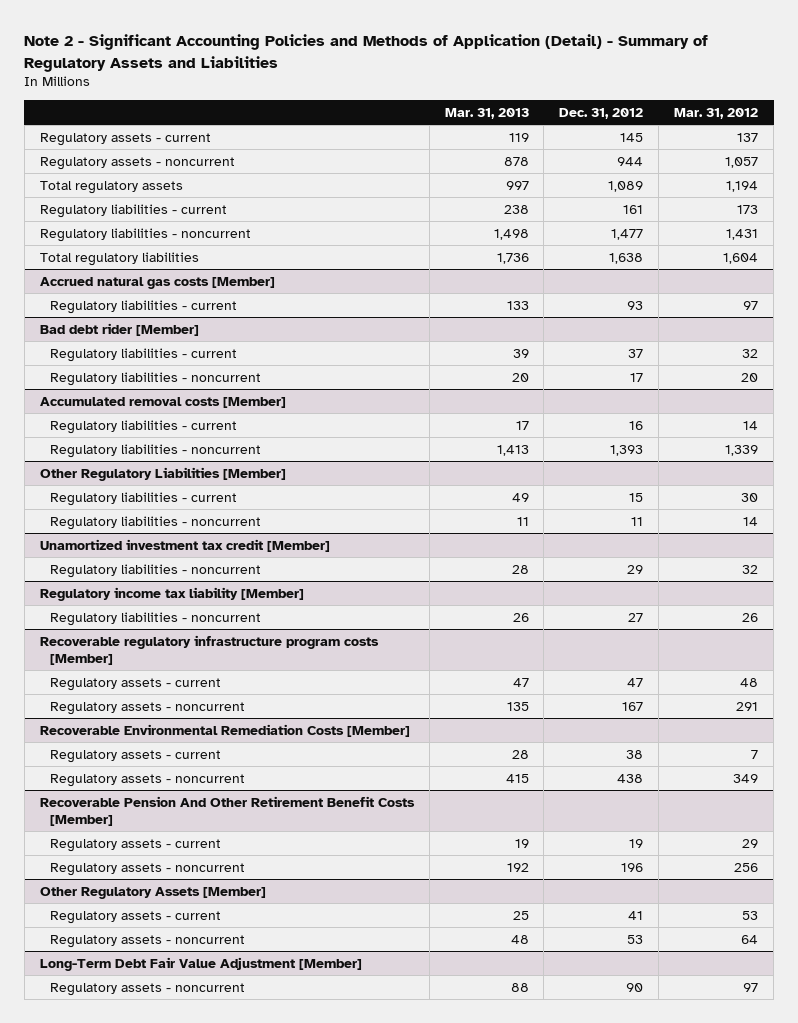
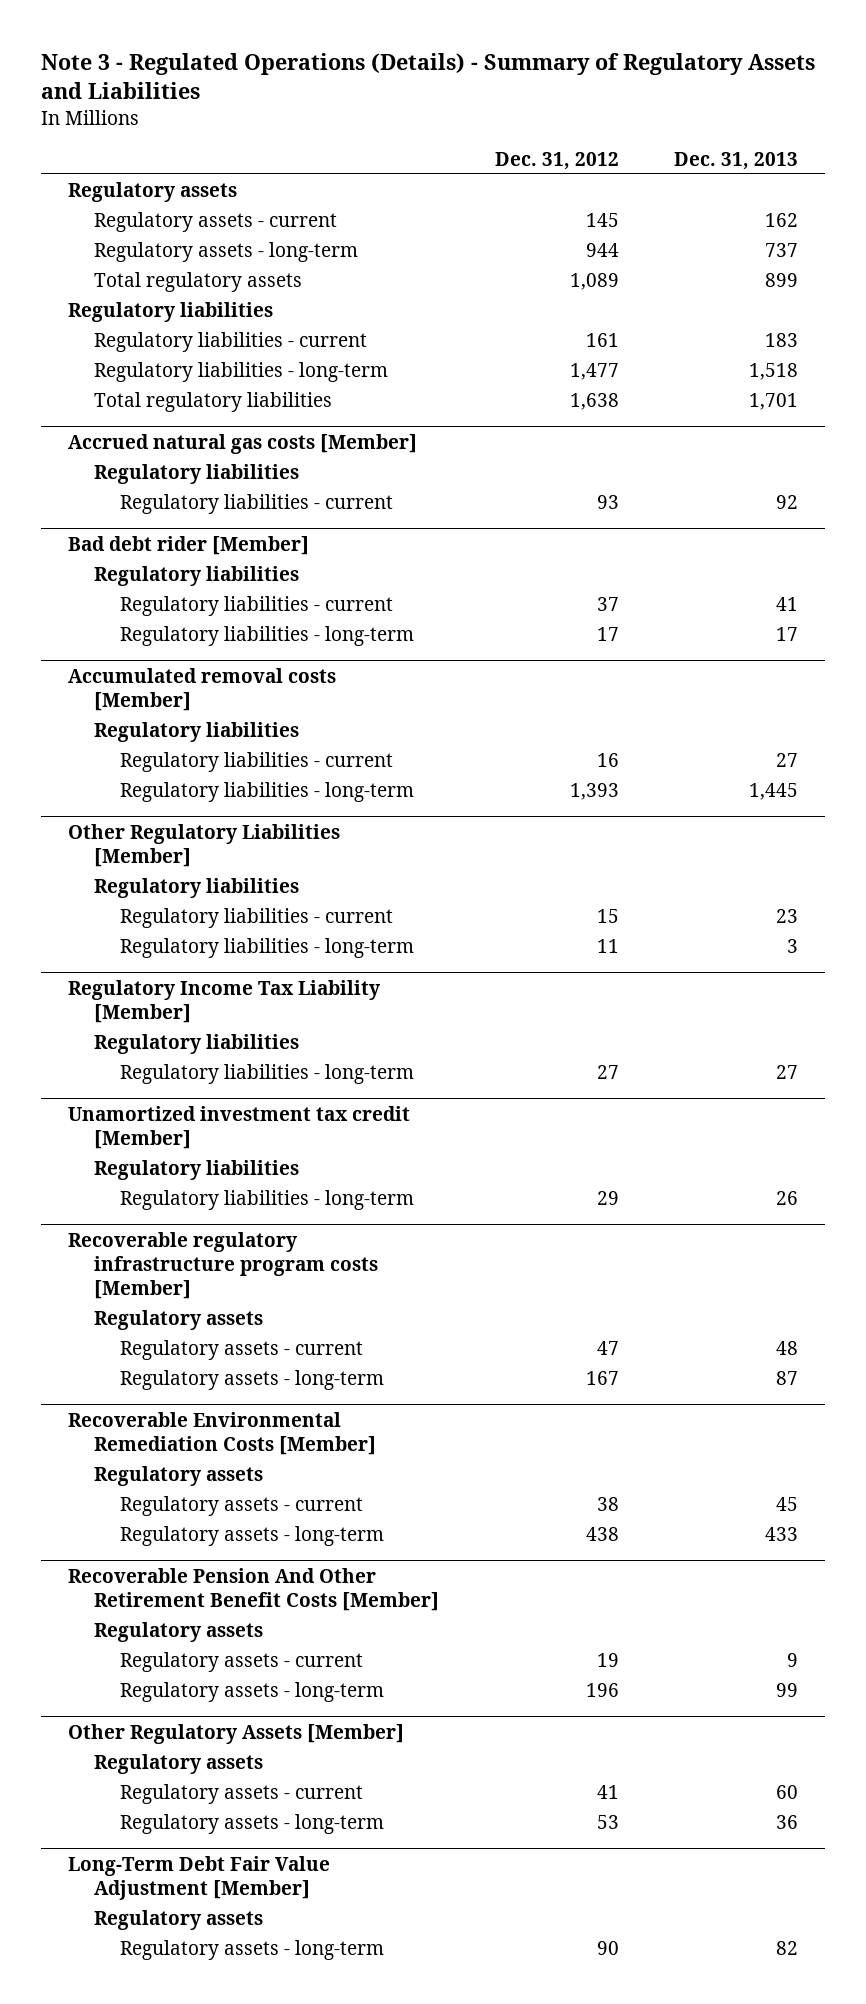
- Note 2 - Significant Accounting Policies and Methods of Application (Detail) - Summary of Regulatory Assets and Liabilities
+ Note 3 - Regulated Operations (Details) - Summary of Regulatory Assets and Liabilities
- | Mar. 31, 2013 | Dec. 31, 2012 | Mar. 31, 2012
+ | Dec. 31, 2012 | Dec. 31, 2013
+ Regulatory assets
- Regulatory assets - noncurrent | 878 | 944 | 1,057
+ Regulatory assets - long-term | 944 | 737
+ Regulatory liabilities
- Regulatory liabilities - noncurrent | 1,498 | 1,477 | 1,431
+ Regulatory liabilities - long-term | 1,477 | 1,518
@ Accrued natural gas costs [Member]
+ Regulatory liabilities
@ Bad debt rider [Member]
+ Regulatory liabilities
- Regulatory liabilities - noncurrent | 20 | 17 | 20
+ Regulatory liabilities - long-term | 17 | 17
@ Accumulated removal costs [Member]
+ Regulatory liabilities
- Regulatory liabilities - noncurrent | 1,413 | 1,393 | 1,339
+ Regulatory liabilities - long-term | 1,393 | 1,445
@ Other Regulatory Liabilities [Member]
+ Regulatory liabilities
- Regulatory liabilities - noncurrent | 11 | 11 | 14
+ Regulatory liabilities - long-term | 11 | 3
+ Regulatory Income Tax Liability [Member]
+ Regulatory liabilities
+ Regulatory liabilities - long-term | 27 | 27
@ Unamortized investment tax credit [Member]
- Regulatory liabilities - noncurrent | 28 | 29 | 32
- Regulatory income tax liability [Member]
- Regulatory liabilities - noncurrent | 26 | 27 | 26
@ Unamortized investment tax credit [Member]
+ Regulatory liabilities
+ Regulatory liabilities - long-term | 29 | 26
@ Recoverable regulatory infrastructure program costs [Member]
+ Regulatory assets
- Regulatory assets - noncurrent | 135 | 167 | 291
+ Regulatory assets - long-term | 167 | 87
@ Recoverable Environmental Remediation Costs [Member]
+ Regulatory assets
- Regulatory assets - noncurrent | 415 | 438 | 349
+ Regulatory assets - long-term | 438 | 433
@ Recoverable Pension And Other Retirement Benefit Costs [Member]
+ Regulatory assets
- Regulatory assets - noncurrent | 192 | 196 | 256
+ Regulatory assets - long-term | 196 | 99
@ Other Regulatory Assets [Member]
+ Regulatory assets
- Regulatory assets - noncurrent | 48 | 53 | 64
+ Regulatory assets - long-term | 53 | 36
@ Long-Term Debt Fair Value Adjustment [Member]
- Regulatory assets - noncurrent | 88 | 90 | 97
+ Regulatory assets
+ Regulatory assets - long-term | 90 | 82

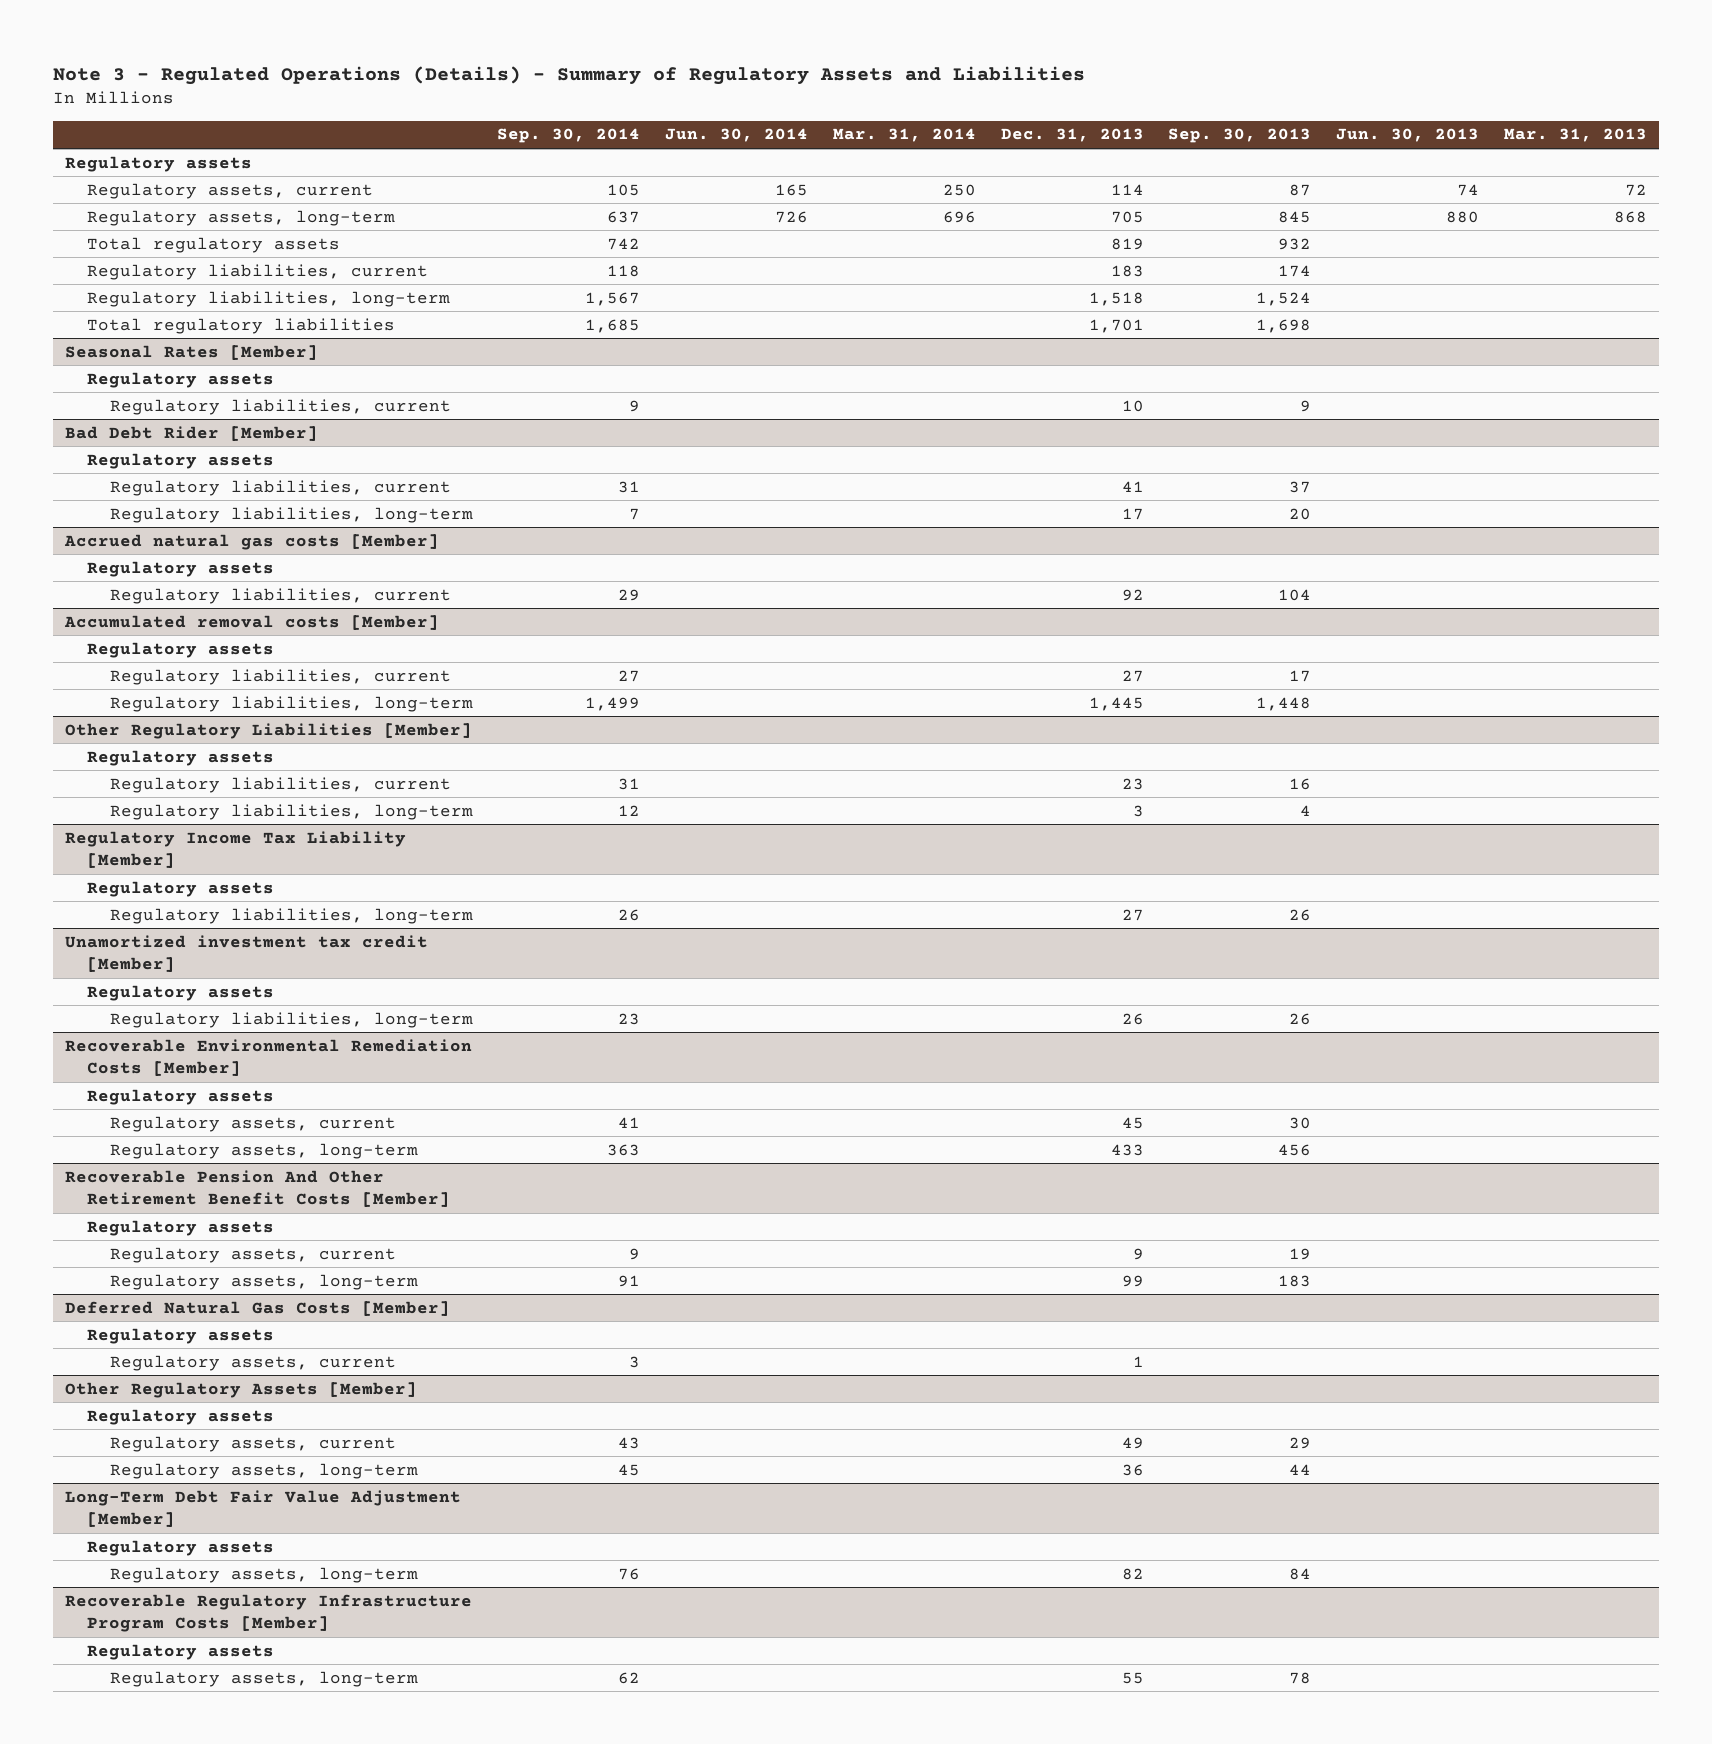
- | Dec. 31, 2012 | Dec. 31, 2013
+ | Sep. 30, 2014 | Jun. 30, 2014 | Mar. 31, 2014 | Dec. 31, 2013 | Sep. 30, 2013 | Jun. 30, 2013 | Mar. 31, 2013
- Regulatory assets - current | 145 | 162
- Regulatory assets - long-term | 944 | 737
- Total regulatory assets | 1,089 | 899
- Regulatory liabilities
- Regulatory liabilities - current | 161 | 183
- Regulatory liabilities - long-term | 1,477 | 1,518
+ Regulatory assets, current | 105 | 165 | 250 | 114 | 87 | 74 | 72
+ Regulatory assets, long-term | 637 | 726 | 696 | 705 | 845 | 880 | 868
+ Total regulatory assets | 742 | | | 819 | 932 | |
+ Regulatory liabilities, current | 118 | | | 183 | 174 | |
+ Regulatory liabilities, long-term | 1,567 | | | 1,518 | 1,524 | |
+ Seasonal Rates [Member]
+ Regulatory assets
+ Regulatory liabilities, current | 9 | | | 10 | 9 | |
+ Bad Debt Rider [Member]
+ Regulatory assets
+ Regulatory liabilities, current | 31 | | | 41 | 37 | |
+ Regulatory liabilities, long-term | 7 | | | 17 | 20 | |
@ Accrued natural gas costs [Member]
- Regulatory liabilities
- Regulatory liabilities - current | 93 | 92
- Bad debt rider [Member]
- Regulatory liabilities
- Regulatory liabilities - current | 37 | 41
- Regulatory liabilities - long-term | 17 | 17
@ Accrued natural gas costs [Member]
+ Regulatory assets
+ Regulatory liabilities, current | 29 | | | 92 | 104 | |
@ Accumulated removal costs [Member]
- Regulatory liabilities
- Regulatory liabilities - current | 16 | 27
- Regulatory liabilities - long-term | 1,393 | 1,445
+ Regulatory assets
+ Regulatory liabilities, current | 27 | | | 27 | 17 | |
+ Regulatory liabilities, long-term | 1,499 | | | 1,445 | 1,448 | |
@ Other Regulatory Liabilities [Member]
- Regulatory liabilities
- Regulatory liabilities - current | 15 | 23
- Regulatory liabilities - long-term | 11 | 3
+ Regulatory assets
+ Regulatory liabilities, current | 31 | | | 23 | 16 | |
+ Regulatory liabilities, long-term | 12 | | | 3 | 4 | |
@ Regulatory Income Tax Liability [Member]
- Regulatory liabilities
- Regulatory liabilities - long-term | 27 | 27
+ Regulatory assets
+ Regulatory liabilities, long-term | 26 | | | 27 | 26 | |
@ Unamortized investment tax credit [Member]
- Regulatory liabilities
- Regulatory liabilities - long-term | 29 | 26
- Recoverable regulatory infrastructure program costs [Member]
- Regulatory assets - current | 47 | 48
- Regulatory assets - long-term | 167 | 87
@ Unamortized investment tax credit [Member]
+ Regulatory liabilities, long-term | 23 | | | 26 | 26 | |
@ Recoverable Environmental Remediation Costs [Member]
- Regulatory assets - current | 38 | 45
- Regulatory assets - long-term | 438 | 433
+ Regulatory assets, current | 41 | | | 45 | 30 | |
+ Regulatory assets, long-term | 363 | | | 433 | 456 | |
@ Recoverable Pension And Other Retirement Benefit Costs [Member]
- Regulatory assets - current | 19 | 9
- Regulatory assets - long-term | 196 | 99
+ Regulatory assets, current | 9 | | | 9 | 19 | |
+ Regulatory assets, long-term | 91 | | | 99 | 183 | |
+ Deferred Natural Gas Costs [Member]
+ Regulatory assets
+ Regulatory assets, current | 3 | | | 1 | | |
@ Other Regulatory Assets [Member]
- Regulatory assets - current | 41 | 60
- Regulatory assets - long-term | 53 | 36
+ Regulatory assets, current | 43 | | | 49 | 29 | |
+ Regulatory assets, long-term | 45 | | | 36 | 44 | |
@ Long-Term Debt Fair Value Adjustment [Member]
- Regulatory assets - long-term | 90 | 82
+ Regulatory assets, long-term | 76 | | | 82 | 84 | |
+ Recoverable Regulatory Infrastructure Program Costs [Member]
+ Regulatory assets
+ Regulatory assets, long-term | 62 | | | 55 | 78 | |

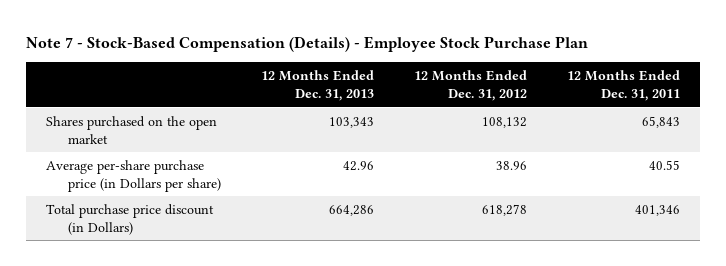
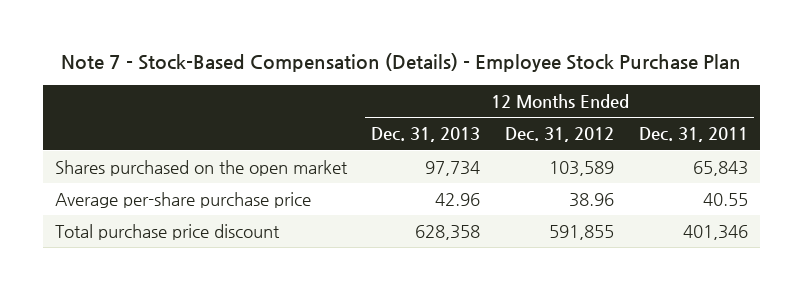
- Shares purchased on the open market | 103,343 | 108,132 | 65,843
- Average per-share purchase price (in Dollars per share) | 42.96 | 38.96 | 40.55
- Total purchase price discount (in Dollars) | 664,286 | 618,278 | 401,346
+ Shares purchased on the open market | 97,734 | 103,589 | 65,843
+ Average per-share purchase price | 42.96 | 38.96 | 40.55
+ Total purchase price discount | 628,358 | 591,855 | 401,346

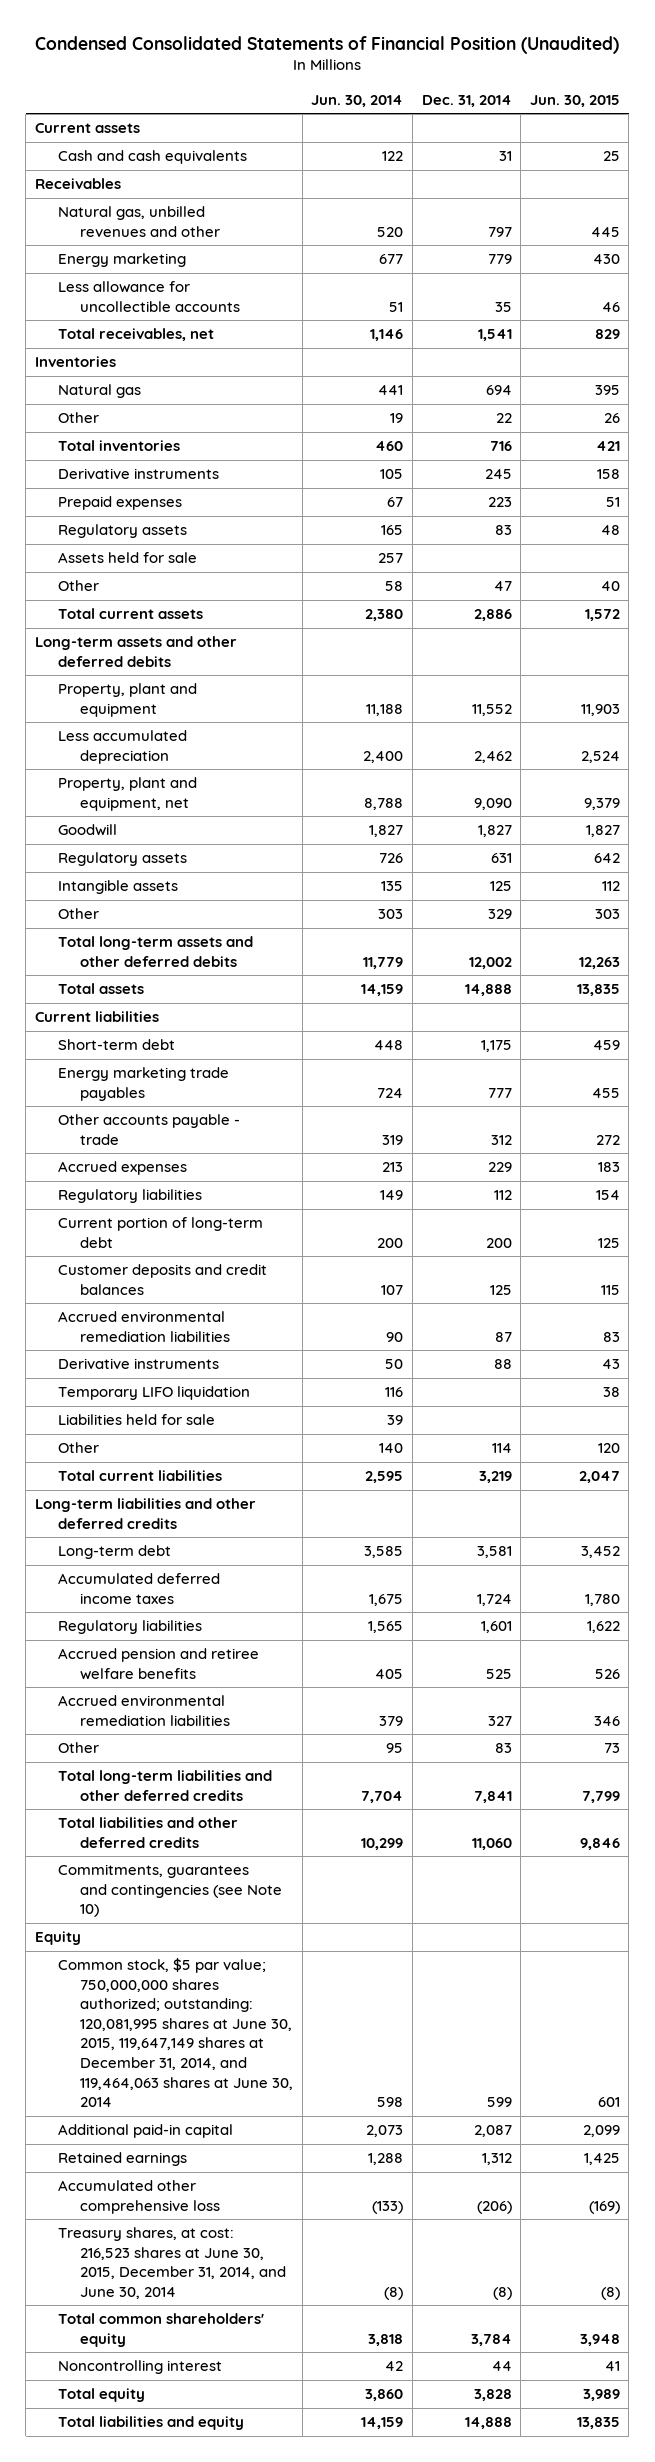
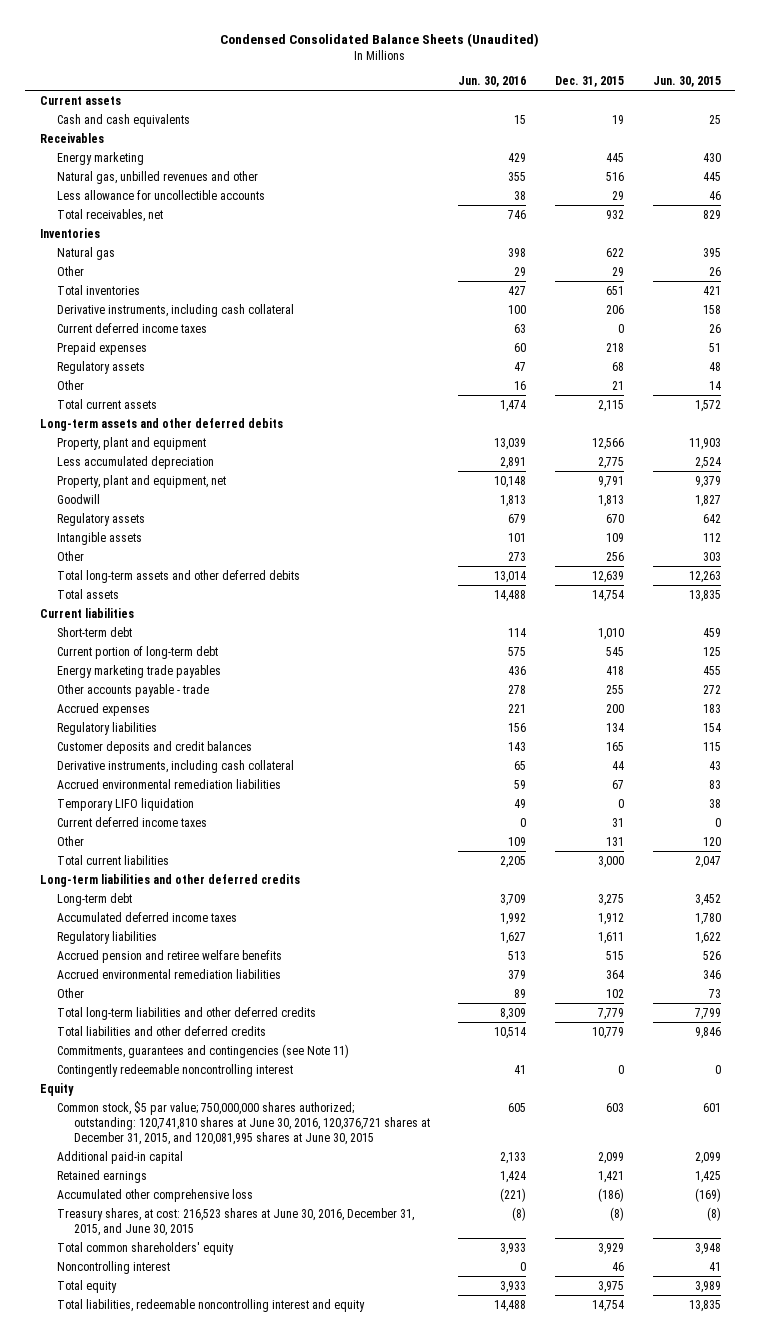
- Condensed Consolidated Statements of Financial Position (Unaudited)
+ Condensed Consolidated Balance Sheets (Unaudited)
- | Jun. 30, 2014 | Dec. 31, 2014 | Jun. 30, 2015
+ | Jun. 30, 2016 | Dec. 31, 2015 | Jun. 30, 2015
moved down: Natural gas, unbilled revenues and other | 355 | 516 | 445
- Derivative instruments | 105 | 245 | 158
+ Derivative instruments, including cash collateral | 100 | 206 | 158
+ Current deferred income taxes | 63 | 0 | 26
- Assets held for sale | 257 | |
- Other | 58 | 47 | 40
+ Other | 16 | 21 | 14
moved up: Current portion of long-term debt | 575 | 545 | 125
+ Derivative instruments, including cash collateral | 65 | 44 | 43
- Derivative instruments | 50 | 88 | 43
- Liabilities held for sale | 39 | |
+ Current deferred income taxes | 0 | 31 | 0
- Commitments, guarantees and contingencies (see Note 10)
+ Commitments, guarantees and contingencies (see Note 11)
+ Contingently redeemable noncontrolling interest | 41 | 0 | 0
- Common stock, $5 par value; 750,000,000 shares authorized; outstanding: 120,081,995 shares at June 30, 2015, 119,647,149 shares at December 31, 2014, and 119,464,063 shares at June 30, 2014 | 598 | 599 | 601
+ Common stock, $5 par value; 750,000,000 shares authorized; outstanding: 120,741,810 shares at June 30, 2016, 120,376,721 shares at December 31, 2015, and 120,081,995 shares at June 30, 2015 | 605 | 603 | 601
- Treasury shares, at cost: 216,523 shares at June 30, 2015, December 31, 2014, and June 30, 2014 | (8) | (8) | (8)
+ Treasury shares, at cost: 216,523 shares at June 30, 2016, December 31, 2015, and June 30, 2015 | (8) | (8) | (8)
- Total liabilities and equity | 14,159 | 14,888 | 13,835
+ Total liabilities, redeemable noncontrolling interest and equity | 14,488 | 14,754 | 13,835

